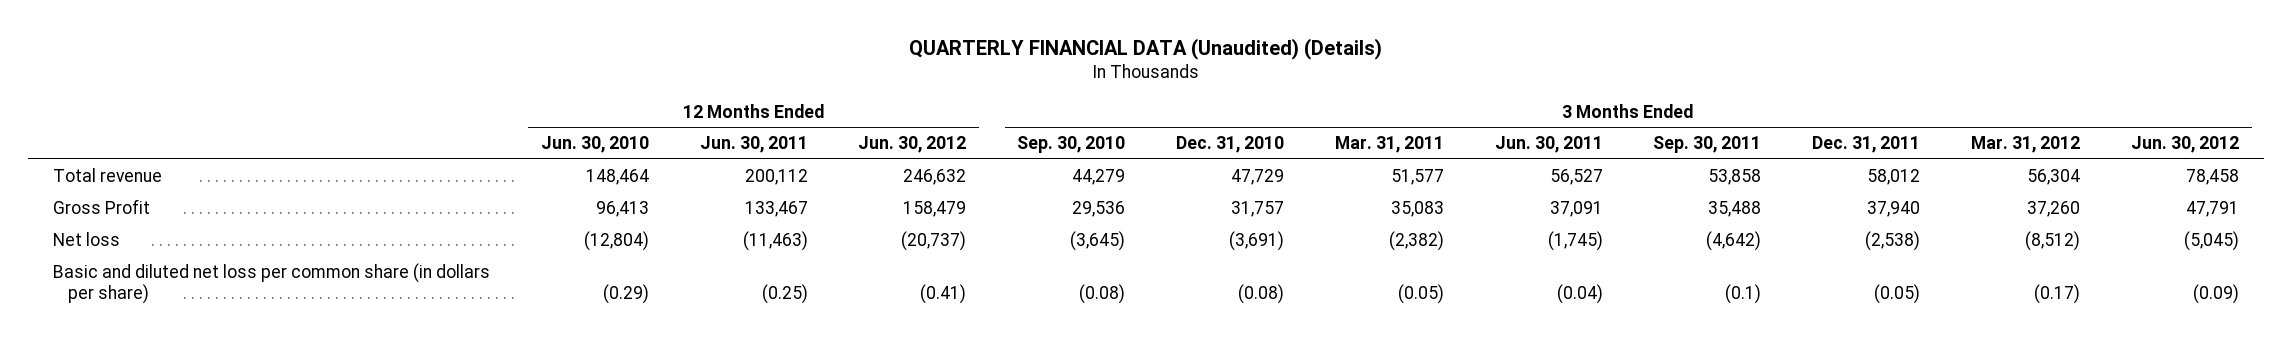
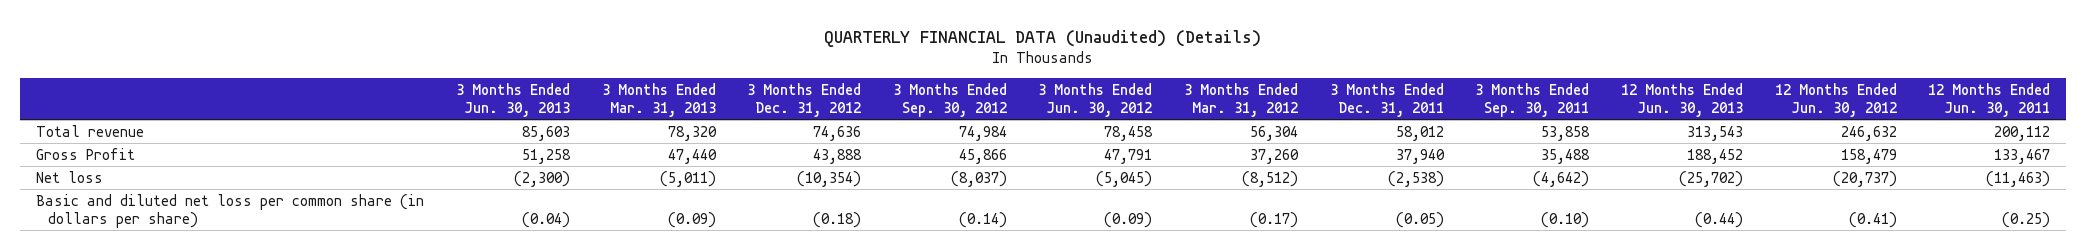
- | 12 Months Ended Jun. 30, 2010 | 12 Months Ended Jun. 30, 2011 | 12 Months Ended Jun. 30, 2012 | 3 Months Ended Sep. 30, 2010 | 3 Months Ended Dec. 31, 2010 | 3 Months Ended Mar. 31, 2011 | 3 Months Ended Jun. 30, 2011 | 3 Months Ended Sep. 30, 2011 | 3 Months Ended Dec. 31, 2011 | 3 Months Ended Mar. 31, 2012 | 3 Months Ended Jun. 30, 2012
+ | 3 Months Ended Jun. 30, 2013 | 3 Months Ended Mar. 31, 2013 | 3 Months Ended Dec. 31, 2012 | 3 Months Ended Sep. 30, 2012 | 3 Months Ended Jun. 30, 2012 | 3 Months Ended Mar. 31, 2012 | 3 Months Ended Dec. 31, 2011 | 3 Months Ended Sep. 30, 2011 | 12 Months Ended Jun. 30, 2013 | 12 Months Ended Jun. 30, 2012 | 12 Months Ended Jun. 30, 2011
- Basic and diluted net loss per common share (in dollars per share) | (0.29) | (0.25) | (0.41) | (0.08) | (0.08) | (0.05) | (0.04) | (0.1) | (0.05) | (0.17) | (0.09)
+ Basic and diluted net loss per common share (in dollars per share) | (0.04) | (0.09) | (0.18) | (0.14) | (0.09) | (0.17) | (0.05) | (0.10) | (0.44) | (0.41) | (0.25)

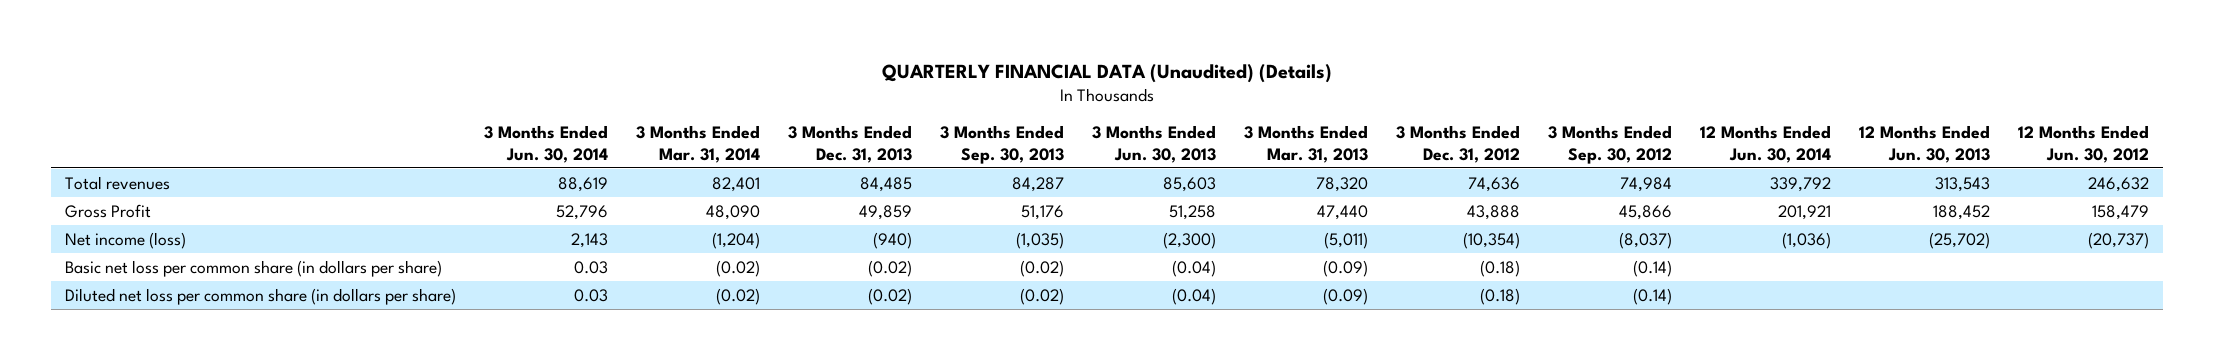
- | 3 Months Ended Jun. 30, 2013 | 3 Months Ended Mar. 31, 2013 | 3 Months Ended Dec. 31, 2012 | 3 Months Ended Sep. 30, 2012 | 3 Months Ended Jun. 30, 2012 | 3 Months Ended Mar. 31, 2012 | 3 Months Ended Dec. 31, 2011 | 3 Months Ended Sep. 30, 2011 | 12 Months Ended Jun. 30, 2013 | 12 Months Ended Jun. 30, 2012 | 12 Months Ended Jun. 30, 2011
+ | 3 Months Ended Jun. 30, 2014 | 3 Months Ended Mar. 31, 2014 | 3 Months Ended Dec. 31, 2013 | 3 Months Ended Sep. 30, 2013 | 3 Months Ended Jun. 30, 2013 | 3 Months Ended Mar. 31, 2013 | 3 Months Ended Dec. 31, 2012 | 3 Months Ended Sep. 30, 2012 | 12 Months Ended Jun. 30, 2014 | 12 Months Ended Jun. 30, 2013 | 12 Months Ended Jun. 30, 2012
- Total revenue | 85,603 | 78,320 | 74,636 | 74,984 | 78,458 | 56,304 | 58,012 | 53,858 | 313,543 | 246,632 | 200,112
+ Total revenues | 88,619 | 82,401 | 84,485 | 84,287 | 85,603 | 78,320 | 74,636 | 74,984 | 339,792 | 313,543 | 246,632
- Net loss | (2,300) | (5,011) | (10,354) | (8,037) | (5,045) | (8,512) | (2,538) | (4,642) | (25,702) | (20,737) | (11,463)
- Basic and diluted net loss per common share (in dollars per share) | (0.04) | (0.09) | (0.18) | (0.14) | (0.09) | (0.17) | (0.05) | (0.10) | (0.44) | (0.41) | (0.25)
+ Net income (loss) | 2,143 | (1,204) | (940) | (1,035) | (2,300) | (5,011) | (10,354) | (8,037) | (1,036) | (25,702) | (20,737)
+ Basic net loss per common share (in dollars per share) | 0.03 | (0.02) | (0.02) | (0.02) | (0.04) | (0.09) | (0.18) | (0.14) | | |
+ Diluted net loss per common share (in dollars per share) | 0.03 | (0.02) | (0.02) | (0.02) | (0.04) | (0.09) | (0.18) | (0.14) | | |

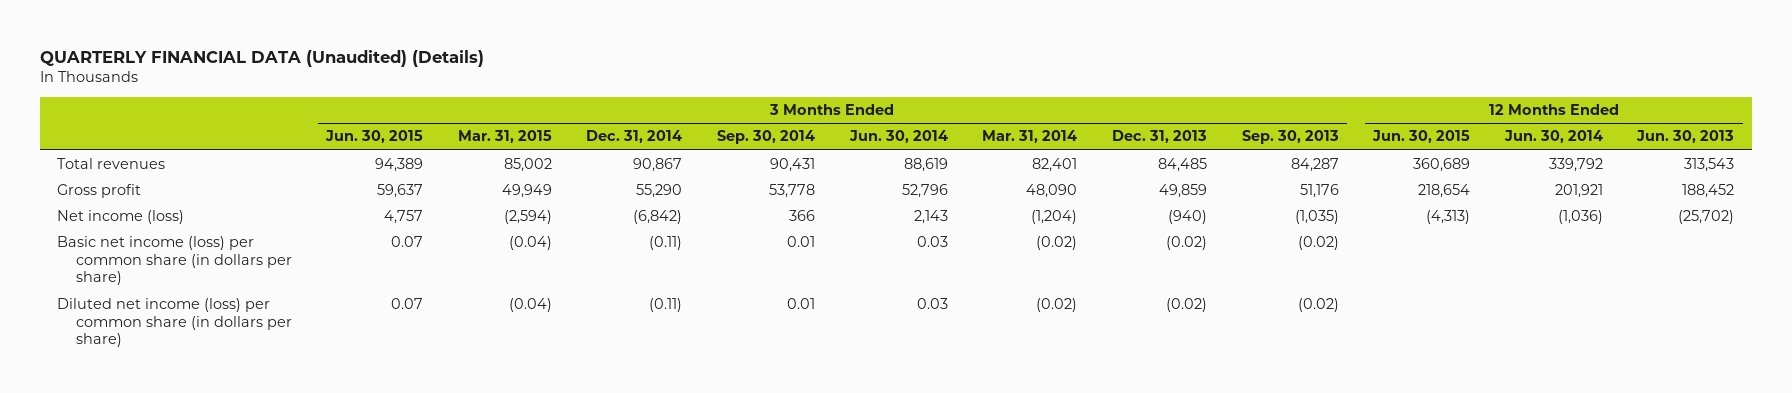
- | 3 Months Ended Jun. 30, 2014 | 3 Months Ended Mar. 31, 2014 | 3 Months Ended Dec. 31, 2013 | 3 Months Ended Sep. 30, 2013 | 3 Months Ended Jun. 30, 2013 | 3 Months Ended Mar. 31, 2013 | 3 Months Ended Dec. 31, 2012 | 3 Months Ended Sep. 30, 2012 | 12 Months Ended Jun. 30, 2014 | 12 Months Ended Jun. 30, 2013 | 12 Months Ended Jun. 30, 2012
+ | 3 Months Ended Jun. 30, 2015 | 3 Months Ended Mar. 31, 2015 | 3 Months Ended Dec. 31, 2014 | 3 Months Ended Sep. 30, 2014 | 3 Months Ended Jun. 30, 2014 | 3 Months Ended Mar. 31, 2014 | 3 Months Ended Dec. 31, 2013 | 3 Months Ended Sep. 30, 2013 | 12 Months Ended Jun. 30, 2015 | 12 Months Ended Jun. 30, 2014 | 12 Months Ended Jun. 30, 2013
- Gross Profit | 52,796 | 48,090 | 49,859 | 51,176 | 51,258 | 47,440 | 43,888 | 45,866 | 201,921 | 188,452 | 158,479
+ Gross profit | 59,637 | 49,949 | 55,290 | 53,778 | 52,796 | 48,090 | 49,859 | 51,176 | 218,654 | 201,921 | 188,452
- Basic net loss per common share (in dollars per share) | 0.03 | (0.02) | (0.02) | (0.02) | (0.04) | (0.09) | (0.18) | (0.14) | | |
- Diluted net loss per common share (in dollars per share) | 0.03 | (0.02) | (0.02) | (0.02) | (0.04) | (0.09) | (0.18) | (0.14) | | |
+ Basic net income (loss) per common share (in dollars per share) | 0.07 | (0.04) | (0.11) | 0.01 | 0.03 | (0.02) | (0.02) | (0.02) | | |
+ Diluted net income (loss) per common share (in dollars per share) | 0.07 | (0.04) | (0.11) | 0.01 | 0.03 | (0.02) | (0.02) | (0.02) | | |

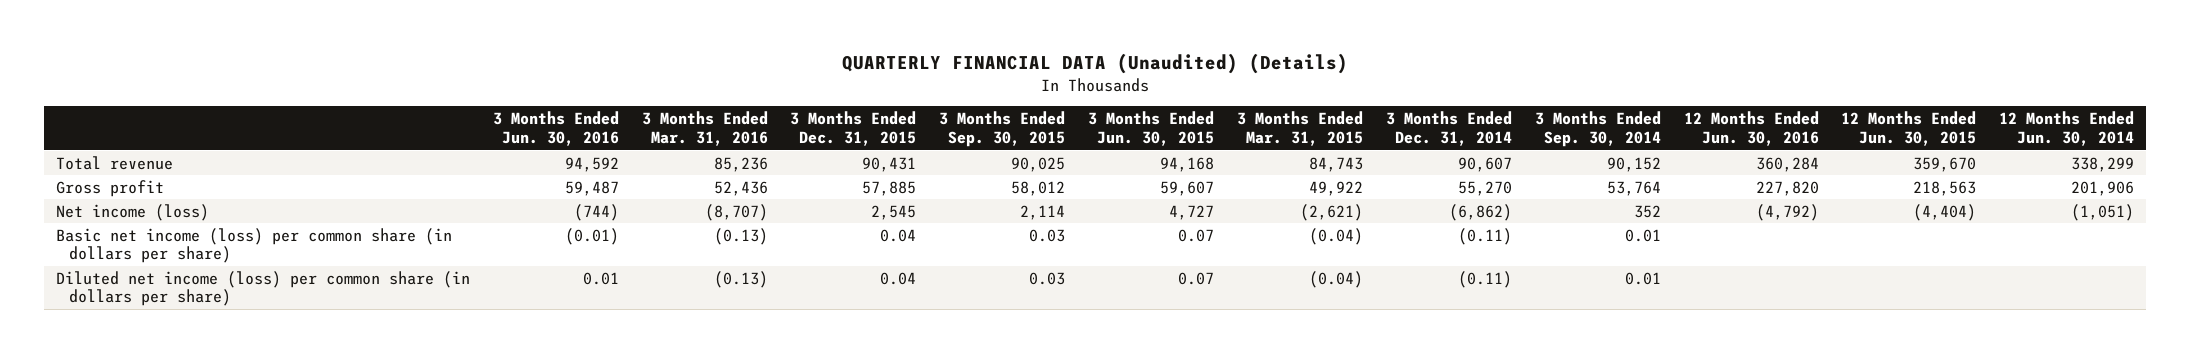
- | 3 Months Ended Jun. 30, 2015 | 3 Months Ended Mar. 31, 2015 | 3 Months Ended Dec. 31, 2014 | 3 Months Ended Sep. 30, 2014 | 3 Months Ended Jun. 30, 2014 | 3 Months Ended Mar. 31, 2014 | 3 Months Ended Dec. 31, 2013 | 3 Months Ended Sep. 30, 2013 | 12 Months Ended Jun. 30, 2015 | 12 Months Ended Jun. 30, 2014 | 12 Months Ended Jun. 30, 2013
+ | 3 Months Ended Jun. 30, 2016 | 3 Months Ended Mar. 31, 2016 | 3 Months Ended Dec. 31, 2015 | 3 Months Ended Sep. 30, 2015 | 3 Months Ended Jun. 30, 2015 | 3 Months Ended Mar. 31, 2015 | 3 Months Ended Dec. 31, 2014 | 3 Months Ended Sep. 30, 2014 | 12 Months Ended Jun. 30, 2016 | 12 Months Ended Jun. 30, 2015 | 12 Months Ended Jun. 30, 2014
- Total revenues | 94,389 | 85,002 | 90,867 | 90,431 | 88,619 | 82,401 | 84,485 | 84,287 | 360,689 | 339,792 | 313,543
- Gross profit | 59,637 | 49,949 | 55,290 | 53,778 | 52,796 | 48,090 | 49,859 | 51,176 | 218,654 | 201,921 | 188,452
- Net income (loss) | 4,757 | (2,594) | (6,842) | 366 | 2,143 | (1,204) | (940) | (1,035) | (4,313) | (1,036) | (25,702)
+ Total revenue | 94,592 | 85,236 | 90,431 | 90,025 | 94,168 | 84,743 | 90,607 | 90,152 | 360,284 | 359,670 | 338,299
+ Gross profit | 59,487 | 52,436 | 57,885 | 58,012 | 59,607 | 49,922 | 55,270 | 53,764 | 227,820 | 218,563 | 201,906
+ Net income (loss) | (744) | (8,707) | 2,545 | 2,114 | 4,727 | (2,621) | (6,862) | 352 | (4,792) | (4,404) | (1,051)

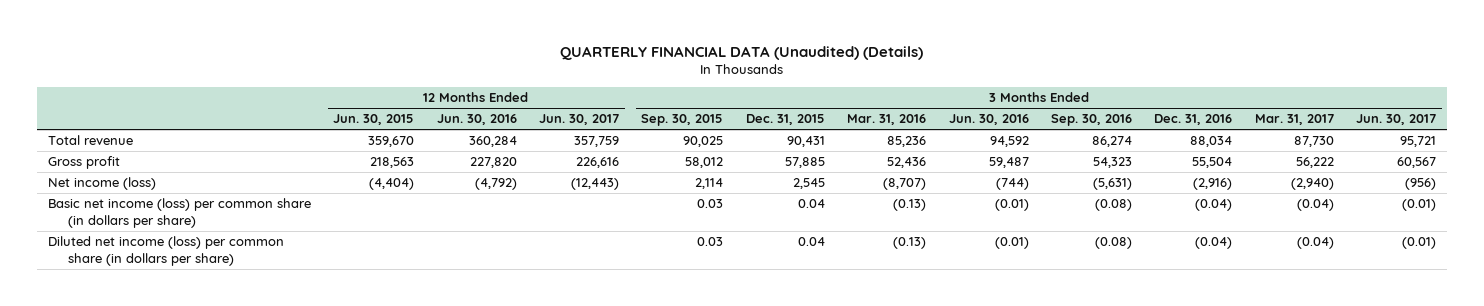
- | 3 Months Ended Jun. 30, 2016 | 3 Months Ended Mar. 31, 2016 | 3 Months Ended Dec. 31, 2015 | 3 Months Ended Sep. 30, 2015 | 3 Months Ended Jun. 30, 2015 | 3 Months Ended Mar. 31, 2015 | 3 Months Ended Dec. 31, 2014 | 3 Months Ended Sep. 30, 2014 | 12 Months Ended Jun. 30, 2016 | 12 Months Ended Jun. 30, 2015 | 12 Months Ended Jun. 30, 2014
+ | 12 Months Ended Jun. 30, 2015 | 12 Months Ended Jun. 30, 2016 | 12 Months Ended Jun. 30, 2017 | 3 Months Ended Sep. 30, 2015 | 3 Months Ended Dec. 31, 2015 | 3 Months Ended Mar. 31, 2016 | 3 Months Ended Jun. 30, 2016 | 3 Months Ended Sep. 30, 2016 | 3 Months Ended Dec. 31, 2016 | 3 Months Ended Mar. 31, 2017 | 3 Months Ended Jun. 30, 2017
- Diluted net income (loss) per common share (in dollars per share) | 0.01 | (0.13) | 0.04 | 0.03 | 0.07 | (0.04) | (0.11) | 0.01 | | |
+ Diluted net income (loss) per common share (in dollars per share) | | | | 0.03 | 0.04 | (0.13) | (0.01) | (0.08) | (0.04) | (0.04) | (0.01)

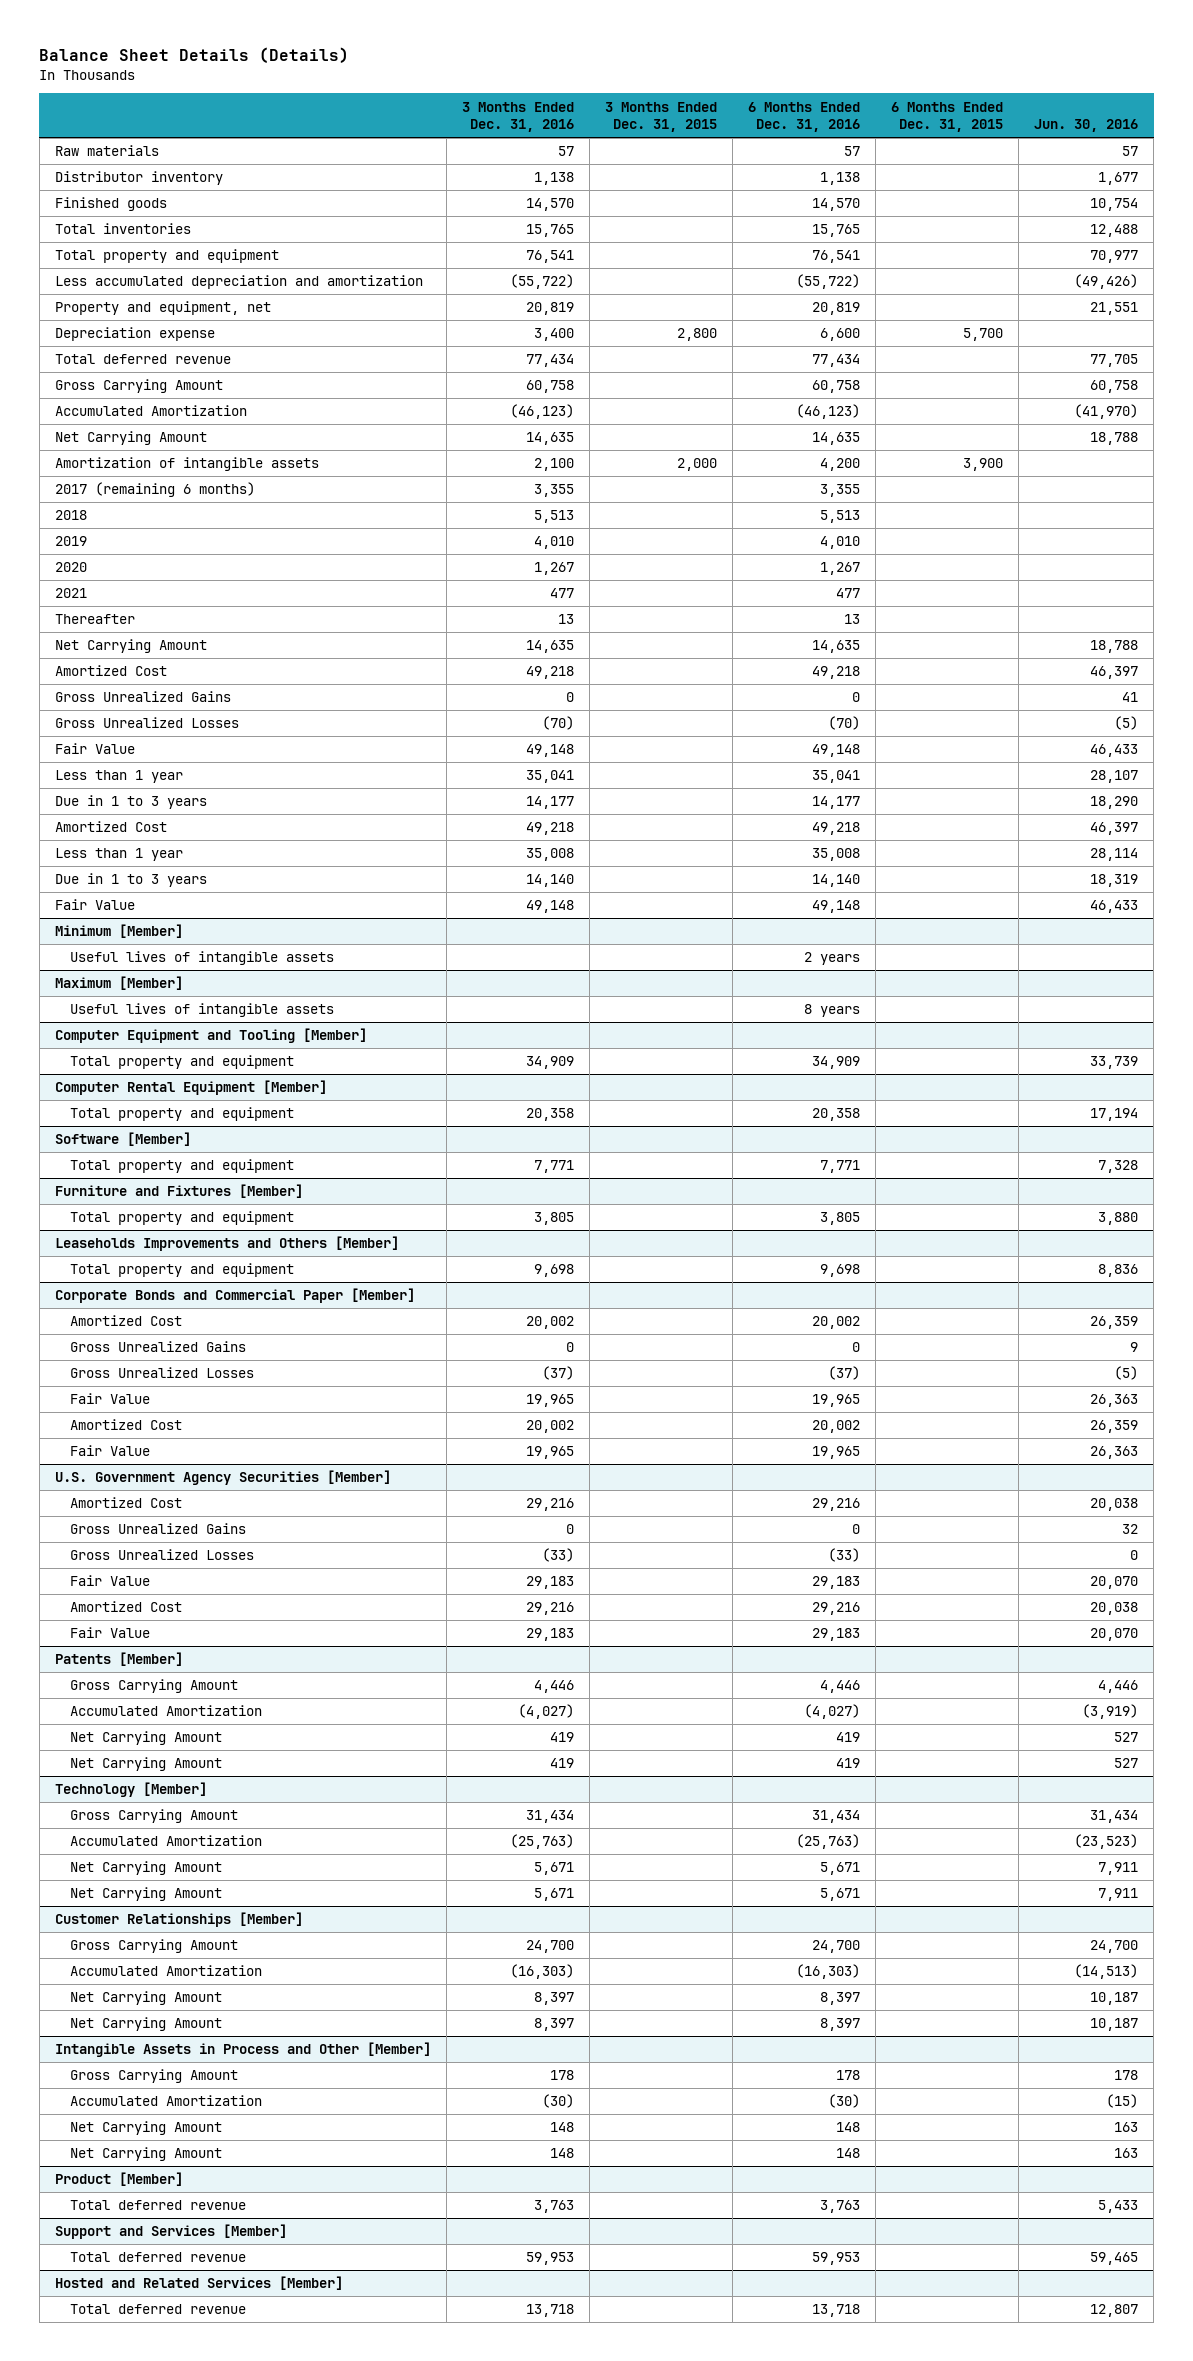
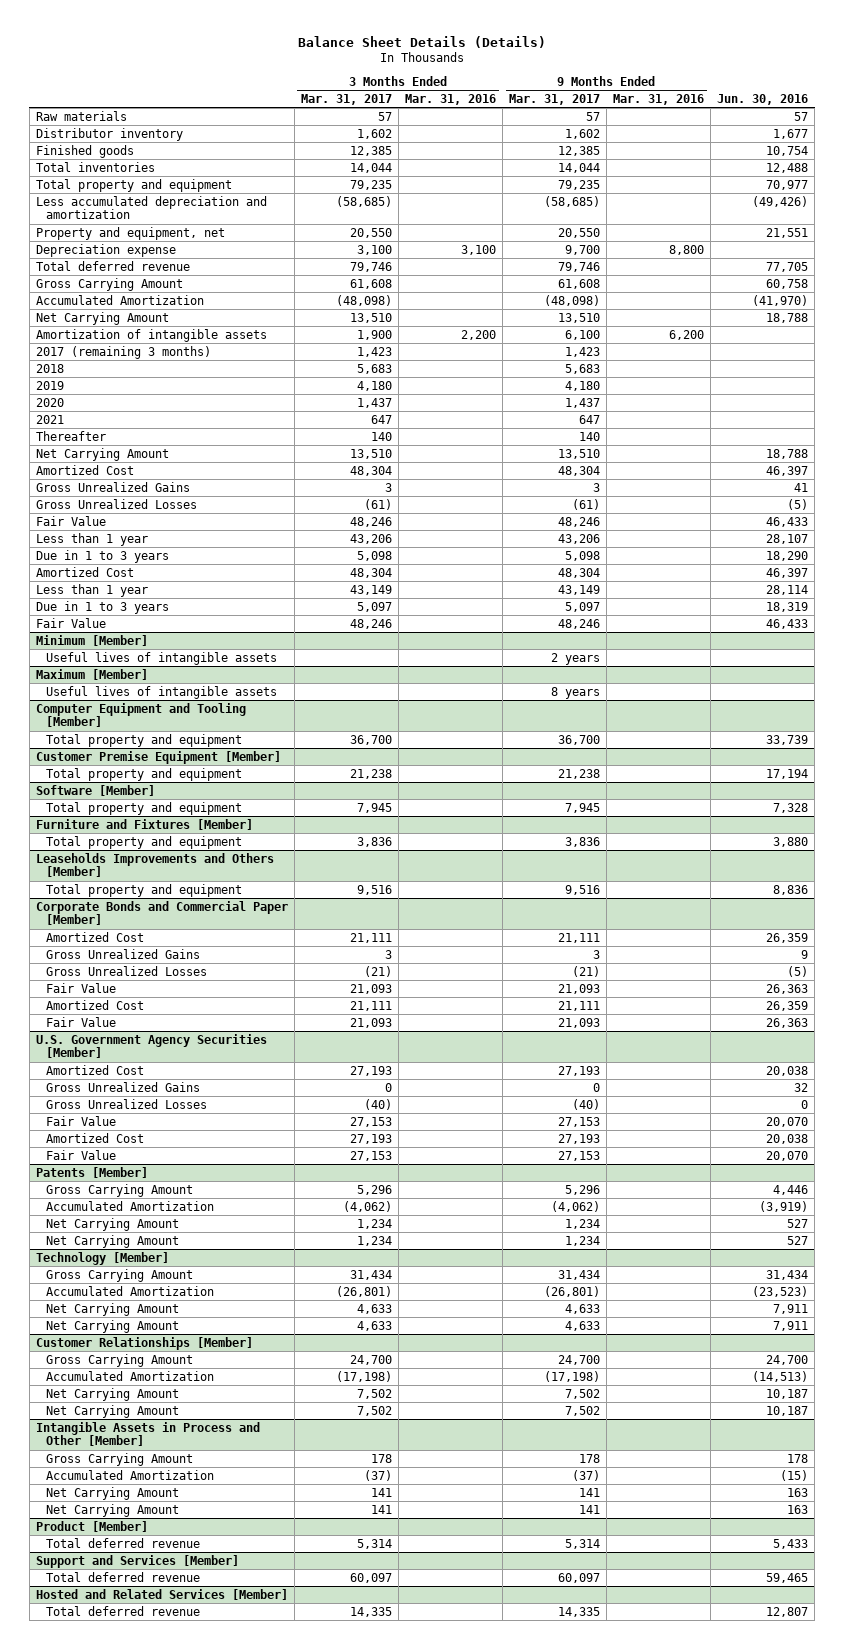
- | 3 Months Ended Dec. 31, 2016 | 3 Months Ended Dec. 31, 2015 | 6 Months Ended Dec. 31, 2016 | 6 Months Ended Dec. 31, 2015 | Jun. 30, 2016
+ | 3 Months Ended Mar. 31, 2017 | 3 Months Ended Mar. 31, 2016 | 9 Months Ended Mar. 31, 2017 | 9 Months Ended Mar. 31, 2016 | Jun. 30, 2016
- 2017 (remaining 6 months) | 3,355 | | 3,355 | |
+ 2017 (remaining 3 months) | 1,423 | | 1,423 | |
- Computer Rental Equipment [Member]
+ Customer Premise Equipment [Member]

